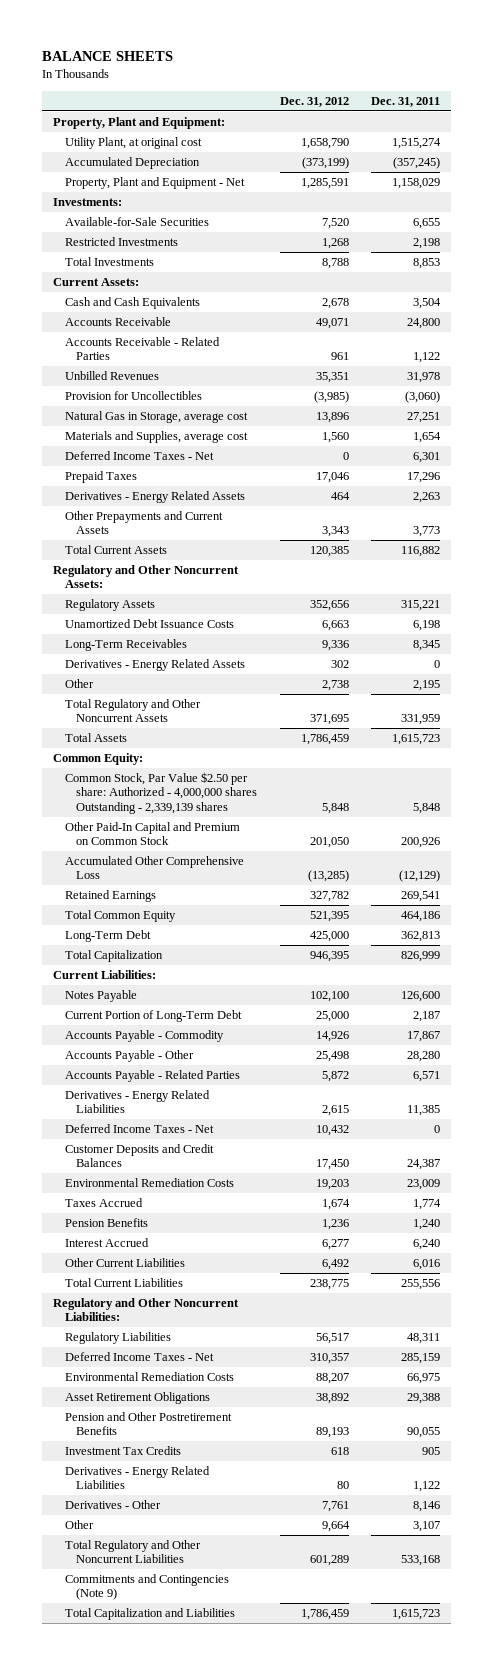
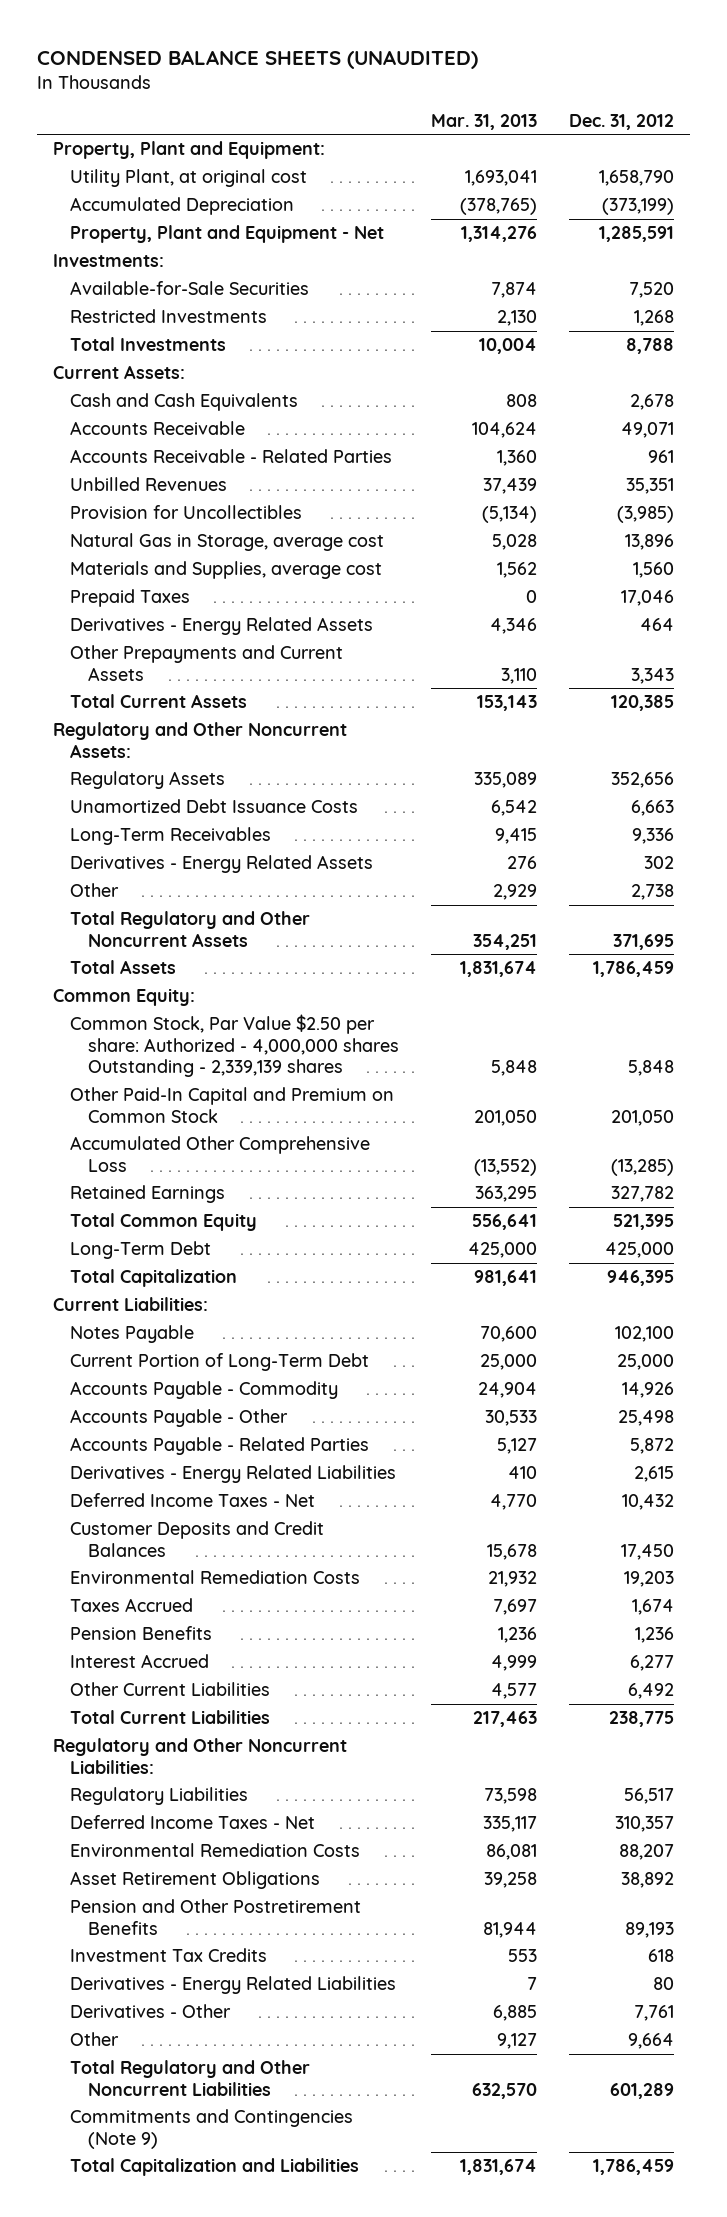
- BALANCE SHEETS
+ CONDENSED BALANCE SHEETS (UNAUDITED)
- | Dec. 31, 2012 | Dec. 31, 2011
+ | Mar. 31, 2013 | Dec. 31, 2012
- Deferred Income Taxes - Net | 0 | 6,301

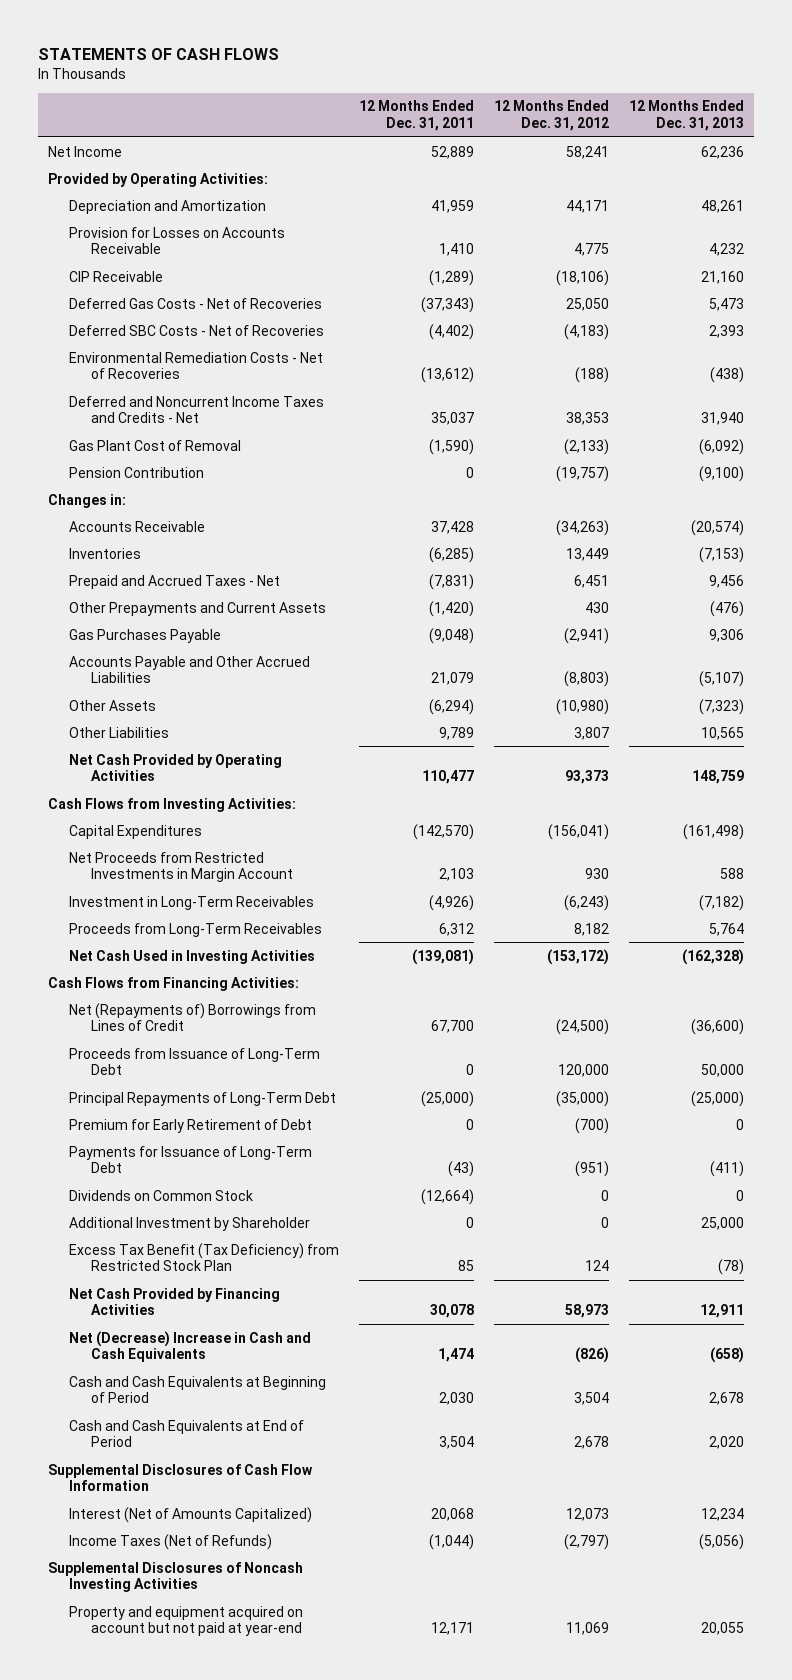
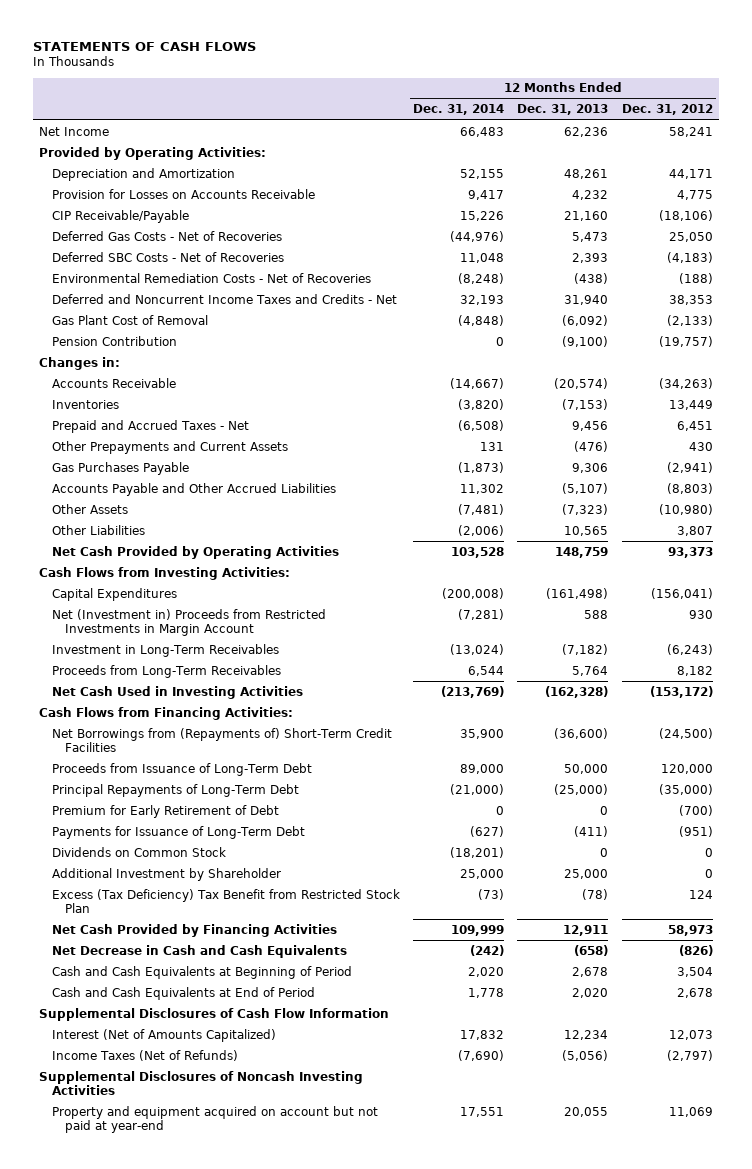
- | 12 Months Ended Dec. 31, 2011 | 12 Months Ended Dec. 31, 2012 | 12 Months Ended Dec. 31, 2013
+ | 12 Months Ended Dec. 31, 2014 | 12 Months Ended Dec. 31, 2013 | 12 Months Ended Dec. 31, 2012
- CIP Receivable | (1,289) | (18,106) | 21,160
+ CIP Receivable/Payable | 15,226 | 21,160 | (18,106)
- Net Proceeds from Restricted Investments in Margin Account | 2,103 | 930 | 588
+ Net (Investment in) Proceeds from Restricted Investments in Margin Account | (7,281) | 588 | 930
- Net (Repayments of) Borrowings from Lines of Credit | 67,700 | (24,500) | (36,600)
+ Net Borrowings from (Repayments of) Short-Term Credit Facilities | 35,900 | (36,600) | (24,500)
- Excess Tax Benefit (Tax Deficiency) from Restricted Stock Plan | 85 | 124 | (78)
+ Excess (Tax Deficiency) Tax Benefit from Restricted Stock Plan | (73) | (78) | 124
- Net (Decrease) Increase in Cash and Cash Equivalents | 1,474 | (826) | (658)
+ Net Decrease in Cash and Cash Equivalents | (242) | (658) | (826)

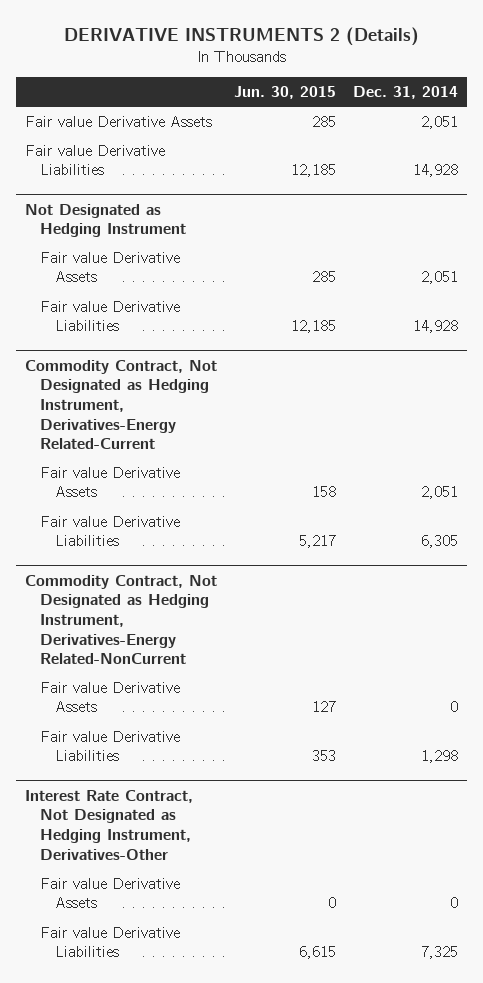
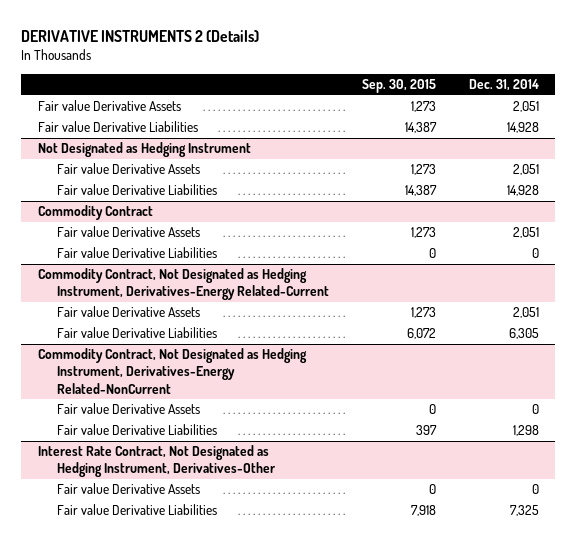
- | Jun. 30, 2015 | Dec. 31, 2014
+ | Sep. 30, 2015 | Dec. 31, 2014
+ Commodity Contract
+ Fair value Derivative Assets | 1,273 | 2,051
+ Fair value Derivative Liabilities | 0 | 0

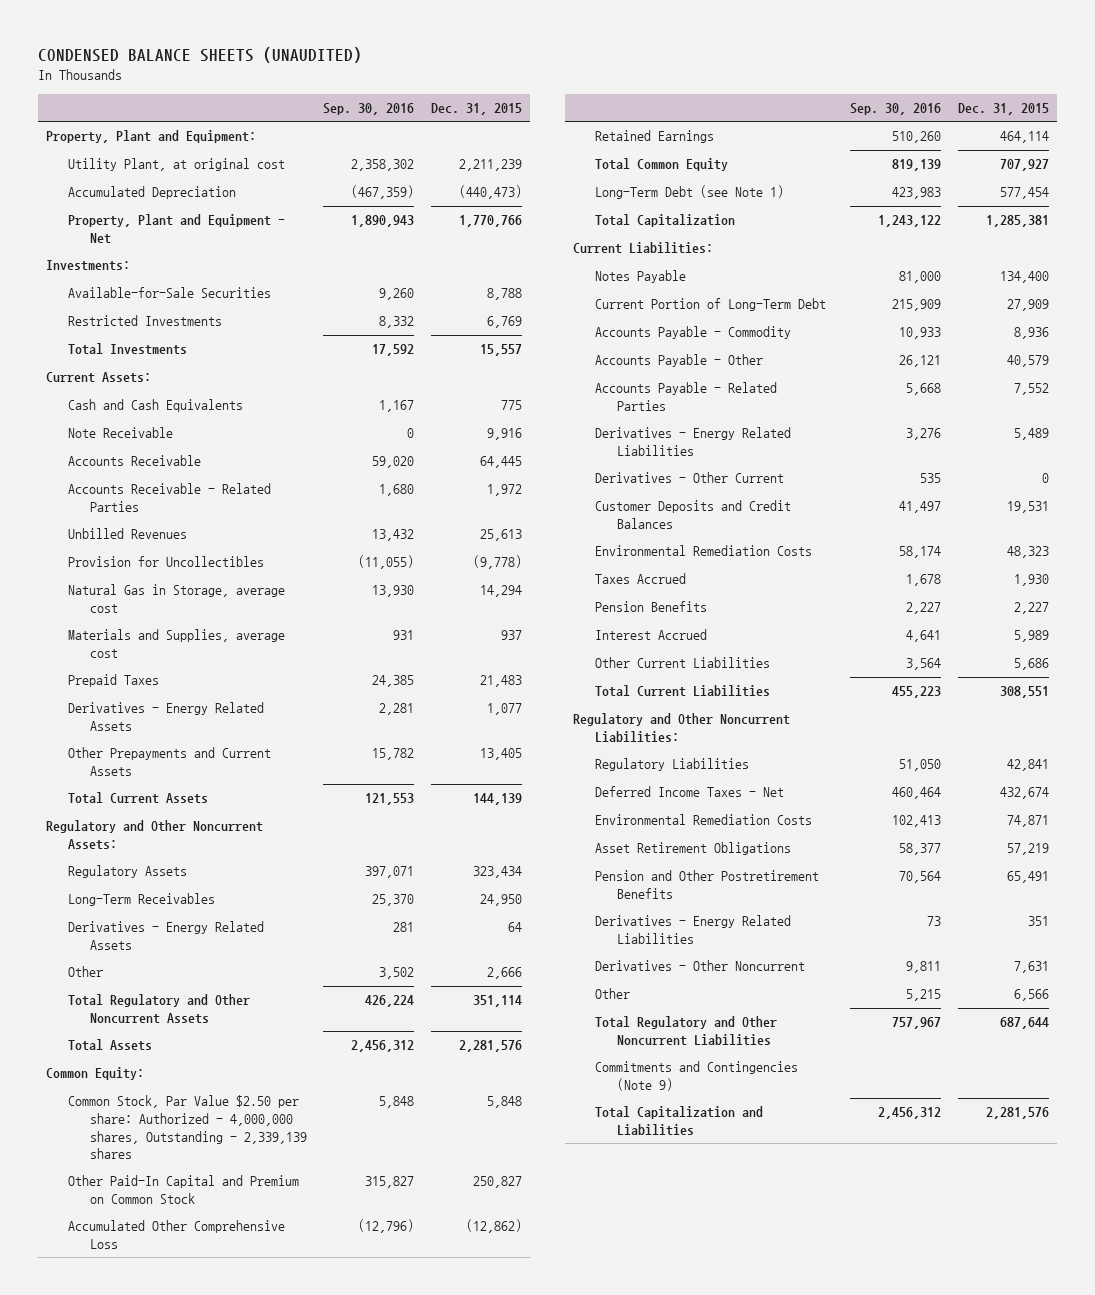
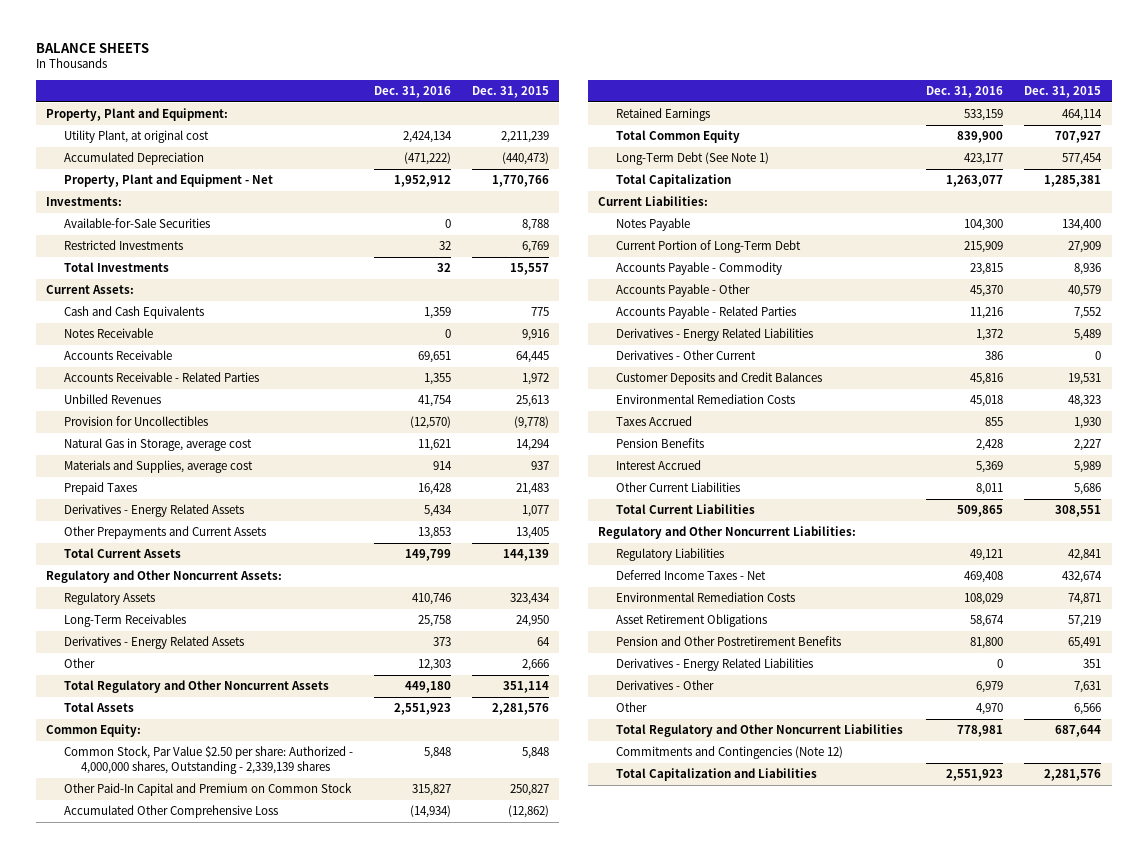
- CONDENSED BALANCE SHEETS (UNAUDITED)
+ BALANCE SHEETS
- | Sep. 30, 2016 | Dec. 31, 2015
+ | Dec. 31, 2016 | Dec. 31, 2015
- Note Receivable | 0 | 9,916
+ Notes Receivable | 0 | 9,916
- Long-Term Debt (see Note 1) | 423,983 | 577,454
+ Long-Term Debt (See Note 1) | 423,177 | 577,454
- Derivatives - Other Noncurrent | 9,811 | 7,631
+ Derivatives - Other | 6,979 | 7,631
- Commitments and Contingencies (Note 9)
+ Commitments and Contingencies (Note 12)

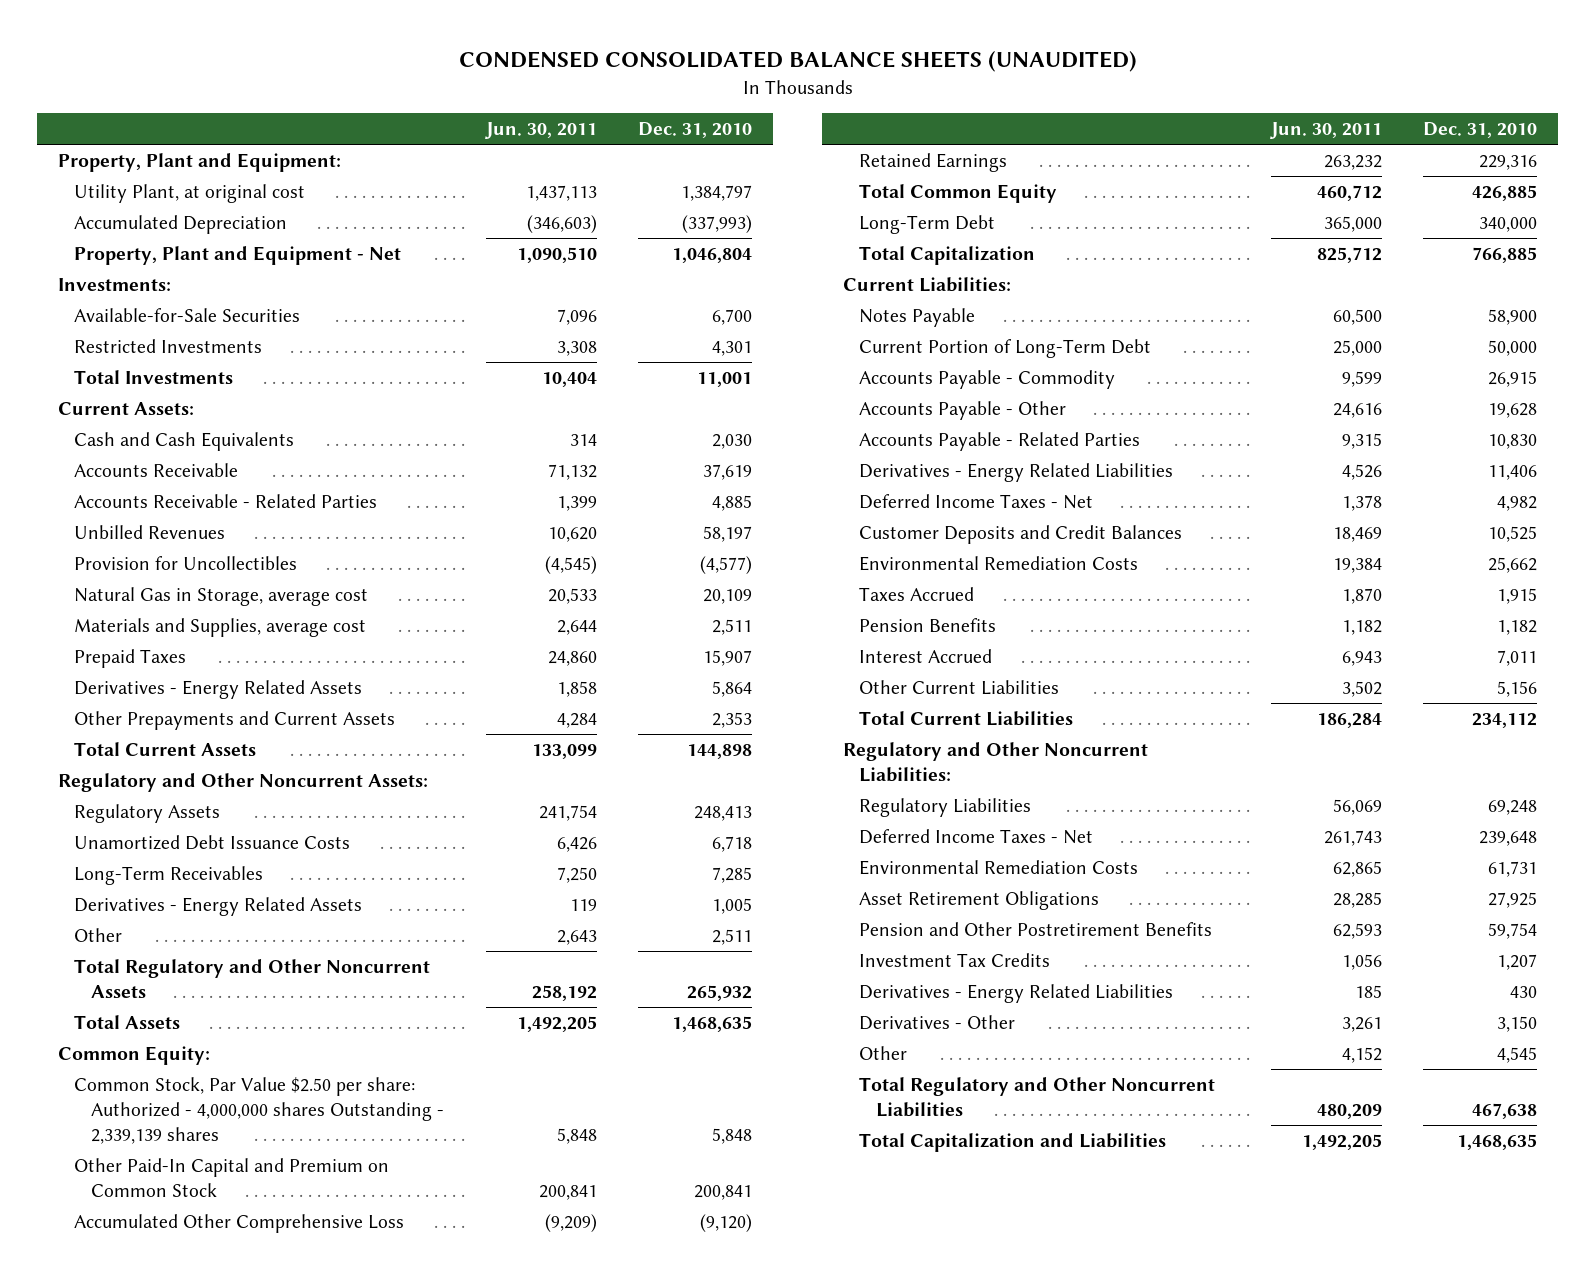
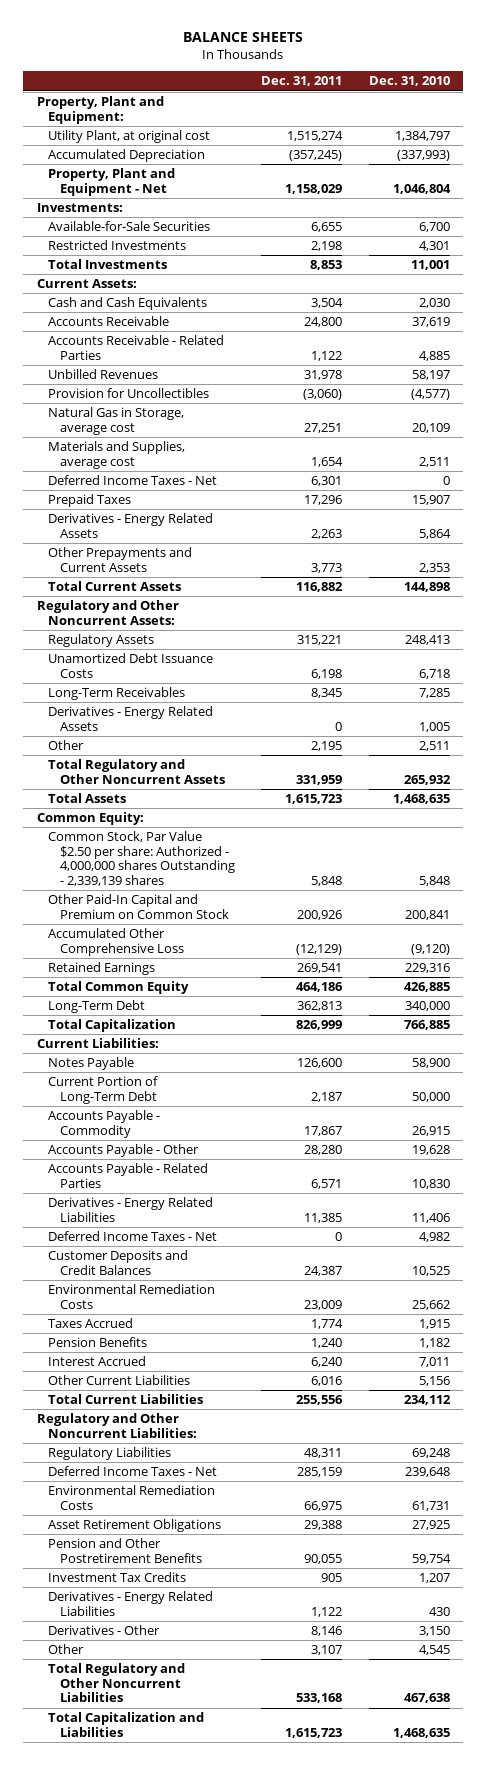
- CONDENSED CONSOLIDATED BALANCE SHEETS (UNAUDITED)
+ BALANCE SHEETS
- | Jun. 30, 2011 | Dec. 31, 2010
+ | Dec. 31, 2011 | Dec. 31, 2010
+ Deferred Income Taxes - Net | 6,301 | 0

